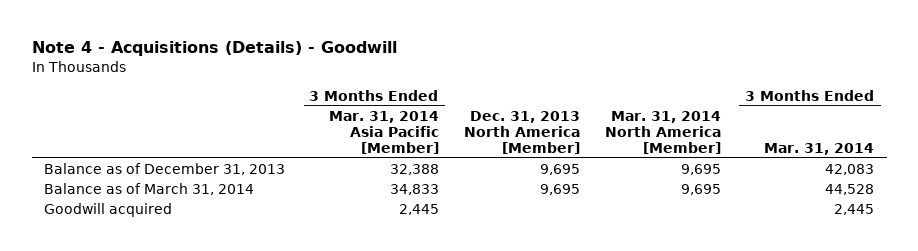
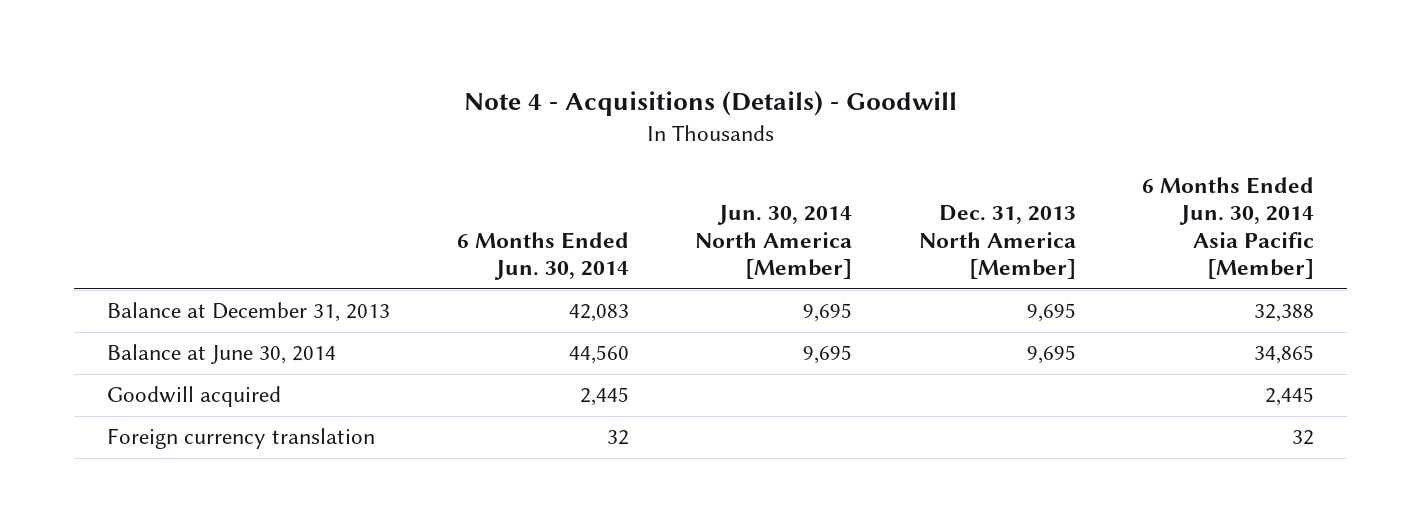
- | 3 Months Ended Mar. 31, 2014 Asia Pacific [Member] | Dec. 31, 2013 North America [Member] | Mar. 31, 2014 North America [Member] | 3 Months Ended Mar. 31, 2014
+ | 6 Months Ended Jun. 30, 2014 | Jun. 30, 2014 North America [Member] | Dec. 31, 2013 North America [Member] | 6 Months Ended Jun. 30, 2014 Asia Pacific [Member]
- Balance as of December 31, 2013 | 32,388 | 9,695 | 9,695 | 42,083
- Balance as of March 31, 2014 | 34,833 | 9,695 | 9,695 | 44,528
+ Balance at December 31, 2013 | 42,083 | 9,695 | 9,695 | 32,388
+ Balance at June 30, 2014 | 44,560 | 9,695 | 9,695 | 34,865
+ Foreign currency translation | 32 | | | 32

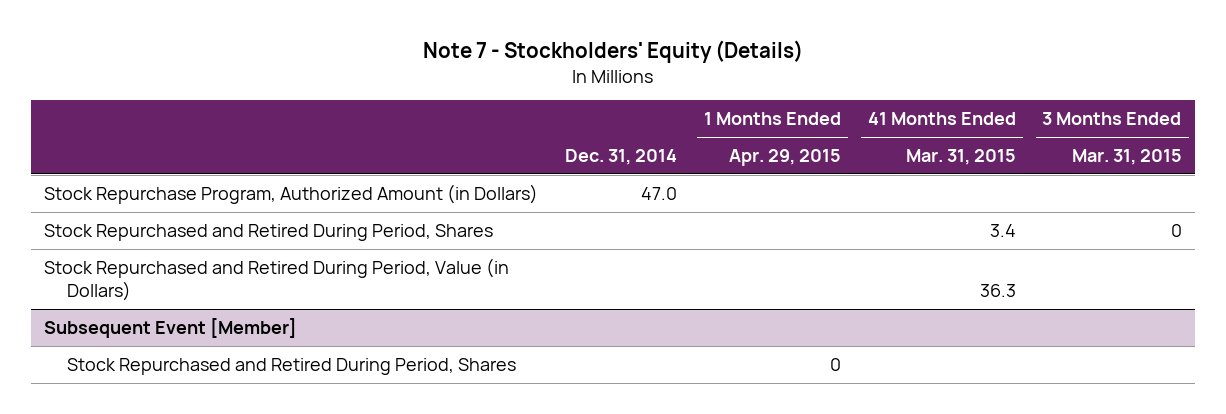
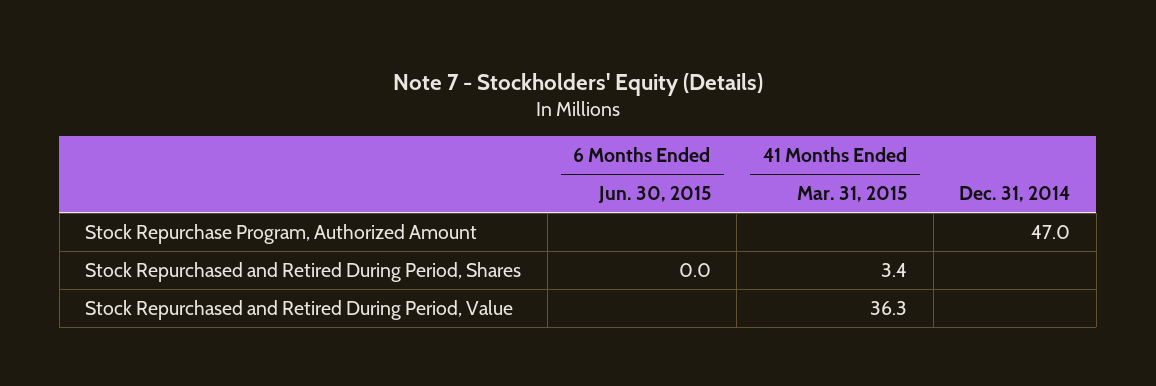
- | Dec. 31, 2014 | 1 Months Ended Apr. 29, 2015 | 41 Months Ended Mar. 31, 2015 | 3 Months Ended Mar. 31, 2015
+ | 6 Months Ended Jun. 30, 2015 | 41 Months Ended Mar. 31, 2015 | Dec. 31, 2014
- Stock Repurchase Program, Authorized Amount (in Dollars) | 47.0 | | |
+ Stock Repurchase Program, Authorized Amount | | | 47.0
- Stock Repurchased and Retired During Period, Value (in Dollars) | | | 36.3 |
- Subsequent Event [Member]
- Stock Repurchased and Retired During Period, Shares | | 0 | |
+ Stock Repurchased and Retired During Period, Value | | 36.3 |

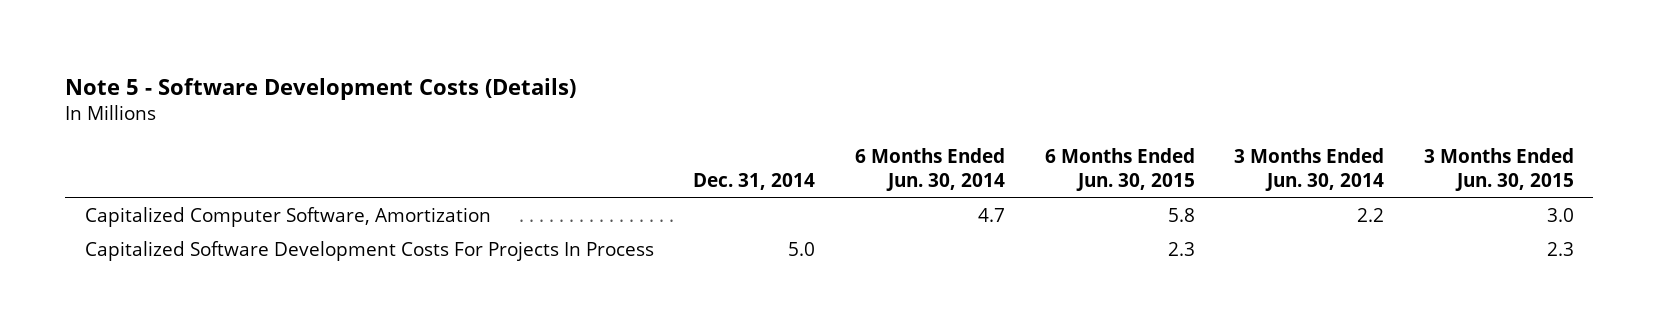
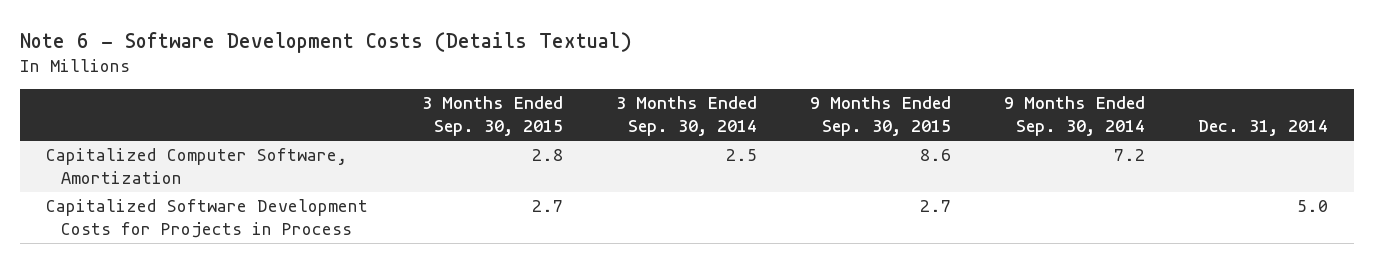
- Note 5 - Software Development Costs (Details)
+ Note 6 - Software Development Costs (Details Textual)
- | Dec. 31, 2014 | 6 Months Ended Jun. 30, 2014 | 6 Months Ended Jun. 30, 2015 | 3 Months Ended Jun. 30, 2014 | 3 Months Ended Jun. 30, 2015
+ | 3 Months Ended Sep. 30, 2015 | 3 Months Ended Sep. 30, 2014 | 9 Months Ended Sep. 30, 2015 | 9 Months Ended Sep. 30, 2014 | Dec. 31, 2014
- Capitalized Software Development Costs For Projects In Process | 5.0 | | 2.3 | | 2.3
+ Capitalized Software Development Costs for Projects in Process | 2.7 | | 2.7 | | 5.0

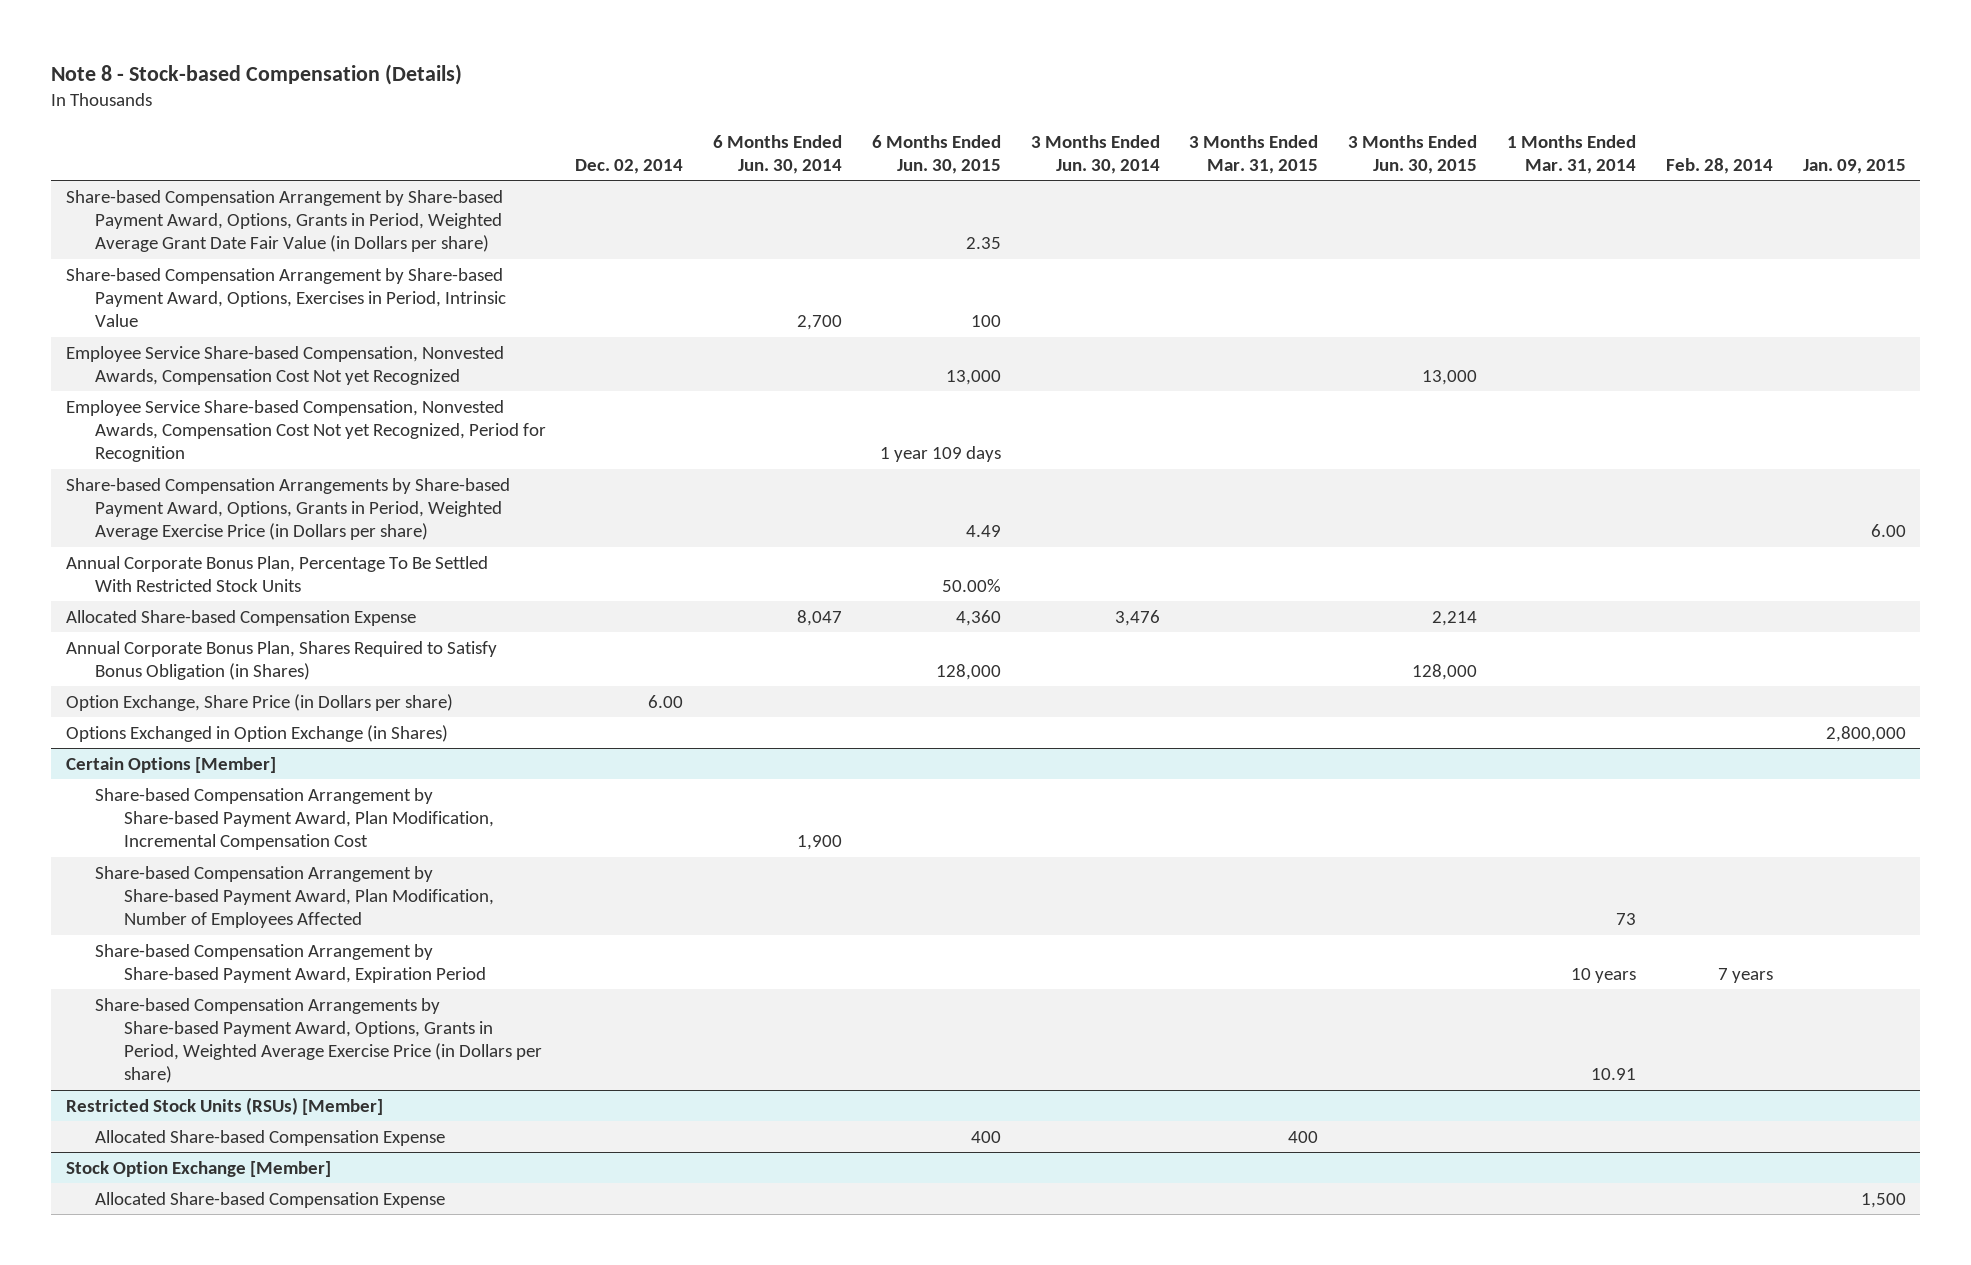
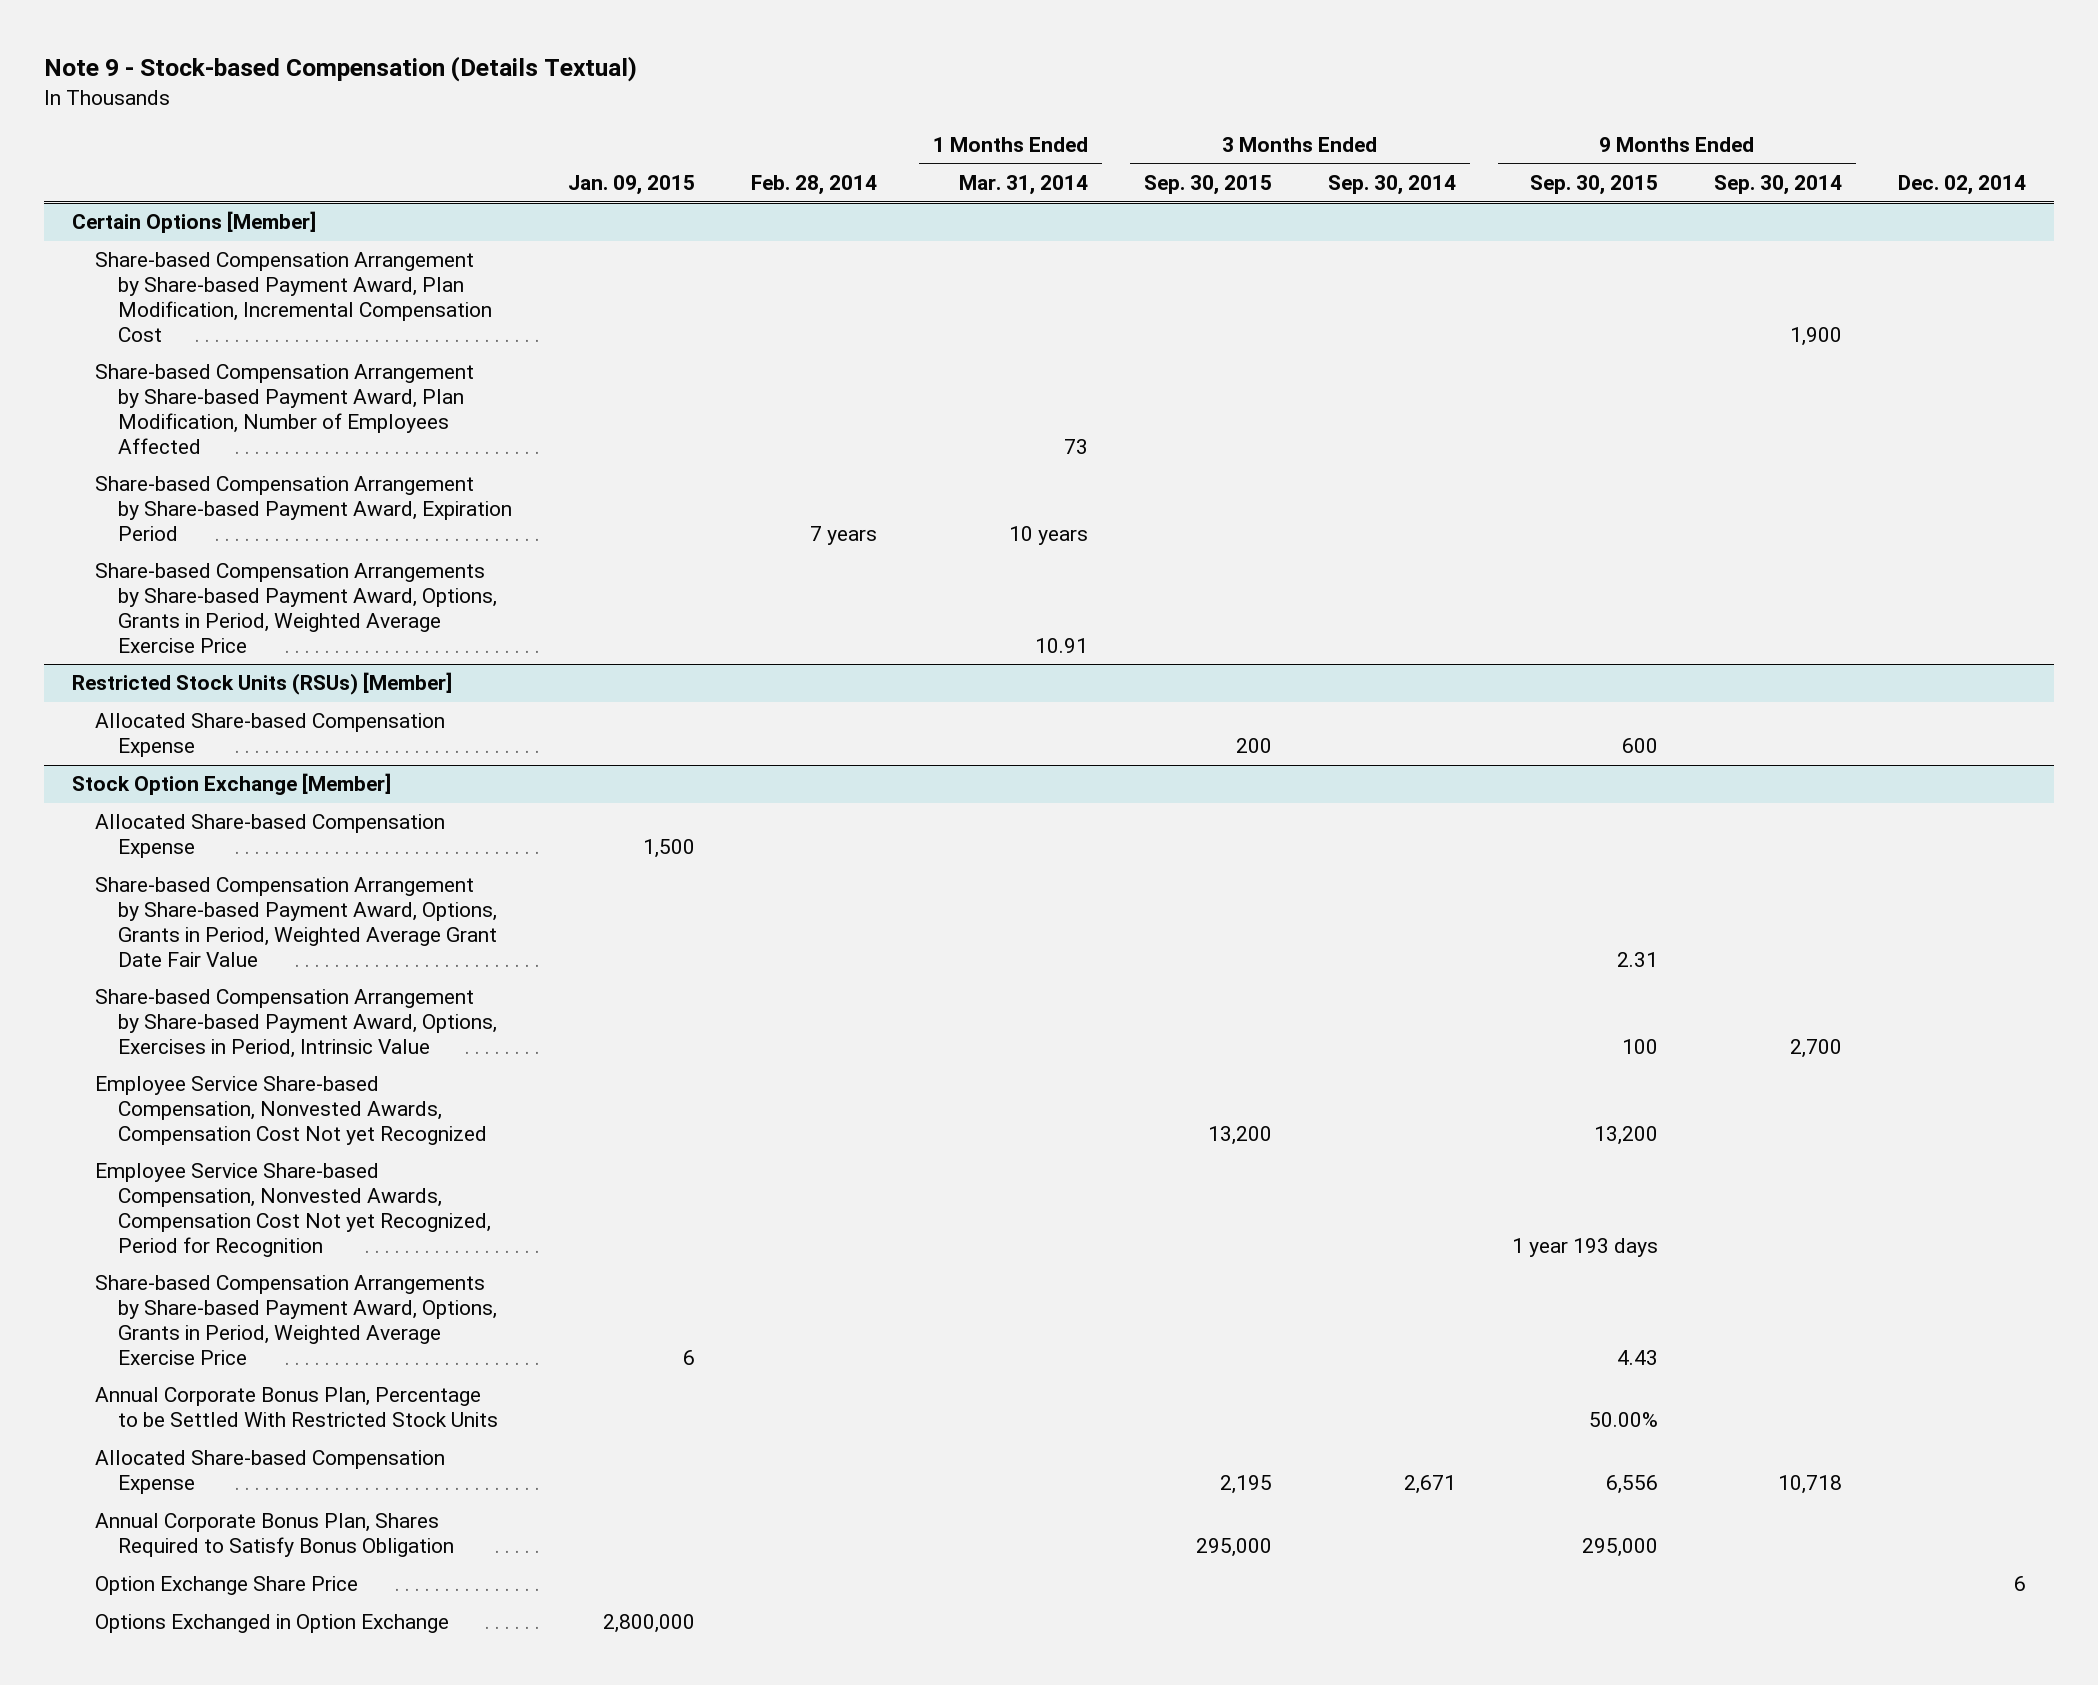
- Note 8 - Stock-based Compensation (Details)
+ Note 9 - Stock-based Compensation (Details Textual)
- | Dec. 02, 2014 | 6 Months Ended Jun. 30, 2014 | 6 Months Ended Jun. 30, 2015 | 3 Months Ended Jun. 30, 2014 | 3 Months Ended Mar. 31, 2015 | 3 Months Ended Jun. 30, 2015 | 1 Months Ended Mar. 31, 2014 | Feb. 28, 2014 | Jan. 09, 2015
+ | Jan. 09, 2015 | Feb. 28, 2014 | 1 Months Ended Mar. 31, 2014 | 3 Months Ended Sep. 30, 2015 | 3 Months Ended Sep. 30, 2014 | 9 Months Ended Sep. 30, 2015 | 9 Months Ended Sep. 30, 2014 | Dec. 02, 2014
- Share-based Compensation Arrangement by Share-based Payment Award, Options, Grants in Period, Weighted Average Grant Date Fair Value (in Dollars per share) | | | 2.35 | | | | | |
- Share-based Compensation Arrangement by Share-based Payment Award, Options, Exercises in Period, Intrinsic Value | | 2,700 | 100 | | | | | |
- Employee Service Share-based Compensation, Nonvested Awards, Compensation Cost Not yet Recognized | | | 13,000 | | | 13,000 | | |
- Employee Service Share-based Compensation, Nonvested Awards, Compensation Cost Not yet Recognized, Period for Recognition | | | 1 year 109 days | | | | | |
- Share-based Compensation Arrangements by Share-based Payment Award, Options, Grants in Period, Weighted Average Exercise Price (in Dollars per share) | | | 4.49 | | | | | | 6.00
- Annual Corporate Bonus Plan, Percentage To Be Settled With Restricted Stock Units | | | 50.00% | | | | | |
- Allocated Share-based Compensation Expense | | 8,047 | 4,360 | 3,476 | | 2,214 | | |
- Annual Corporate Bonus Plan, Shares Required to Satisfy Bonus Obligation (in Shares) | | | 128,000 | | | 128,000 | | |
- Option Exchange, Share Price (in Dollars per share) | 6.00 | | | | | | | |
- Options Exchanged in Option Exchange (in Shares) | | | | | | | | | 2,800,000
@ Certain Options [Member]
- Share-based Compensation Arrangements by Share-based Payment Award, Options, Grants in Period, Weighted Average Exercise Price (in Dollars per share) | | | | | | | 10.91 | |
+ Share-based Compensation Arrangements by Share-based Payment Award, Options, Grants in Period, Weighted Average Exercise Price | | | 10.91 | | | | |
@ Stock Option Exchange [Member]
+ Share-based Compensation Arrangement by Share-based Payment Award, Options, Grants in Period, Weighted Average Grant Date Fair Value | | | | | | 2.31 | |
+ Share-based Compensation Arrangement by Share-based Payment Award, Options, Exercises in Period, Intrinsic Value | | | | | | 100 | 2,700 |
+ Employee Service Share-based Compensation, Nonvested Awards, Compensation Cost Not yet Recognized | | | | 13,200 | | 13,200 | |
+ Employee Service Share-based Compensation, Nonvested Awards, Compensation Cost Not yet Recognized, Period for Recognition | | | | | | 1 year 193 days | |
+ Share-based Compensation Arrangements by Share-based Payment Award, Options, Grants in Period, Weighted Average Exercise Price | 6 | | | | | 4.43 | |
+ Annual Corporate Bonus Plan, Percentage to be Settled With Restricted Stock Units | | | | | | 50.00% | |
+ Allocated Share-based Compensation Expense | | | | 2,195 | 2,671 | 6,556 | 10,718 |
+ Annual Corporate Bonus Plan, Shares Required to Satisfy Bonus Obligation | | | | 295,000 | | 295,000 | |
+ Option Exchange Share Price | | | | | | | | 6
+ Options Exchanged in Option Exchange | 2,800,000 | | | | | | |

